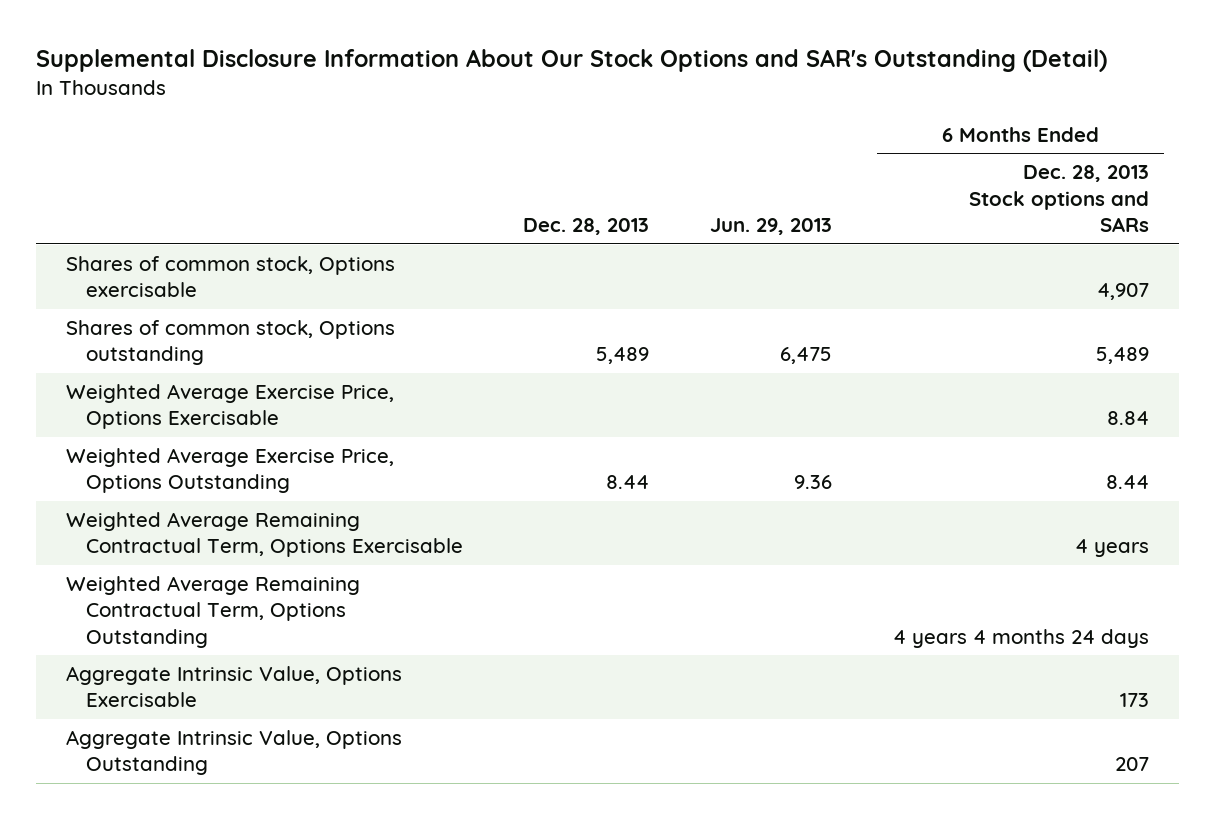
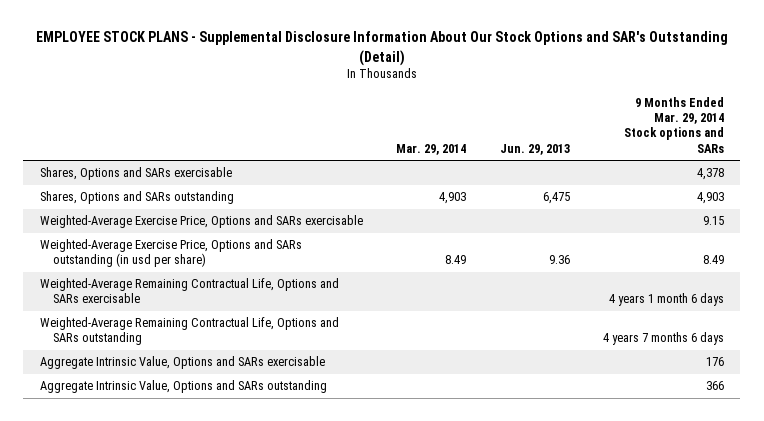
- Supplemental Disclosure Information About Our Stock Options and SAR's Outstanding (Detail)
+ EMPLOYEE STOCK PLANS - Supplemental Disclosure Information About Our Stock Options and SAR's Outstanding (Detail)
- | Dec. 28, 2013 | Jun. 29, 2013 | 6 Months Ended Dec. 28, 2013 Stock options and SARs
+ | Mar. 29, 2014 | Jun. 29, 2013 | 9 Months Ended Mar. 29, 2014 Stock options and SARs
- Shares of common stock, Options exercisable | | | 4,907
- Shares of common stock, Options outstanding | 5,489 | 6,475 | 5,489
- Weighted Average Exercise Price, Options Exercisable | | | 8.84
- Weighted Average Exercise Price, Options Outstanding | 8.44 | 9.36 | 8.44
- Weighted Average Remaining Contractual Term, Options Exercisable | | | 4 years
- Weighted Average Remaining Contractual Term, Options Outstanding | | | 4 years 4 months 24 days
- Aggregate Intrinsic Value, Options Exercisable | | | 173
- Aggregate Intrinsic Value, Options Outstanding | | | 207
+ Shares, Options and SARs exercisable | | | 4,378
+ Shares, Options and SARs outstanding | 4,903 | 6,475 | 4,903
+ Weighted-Average Exercise Price, Options and SARs exercisable | | | 9.15
+ Weighted-Average Exercise Price, Options and SARs outstanding (in usd per share) | 8.49 | 9.36 | 8.49
+ Weighted-Average Remaining Contractual Life, Options and SARs exercisable | | | 4 years 1 month 6 days
+ Weighted-Average Remaining Contractual Life, Options and SARs outstanding | | | 4 years 7 months 6 days
+ Aggregate Intrinsic Value, Options and SARs exercisable | | | 176
+ Aggregate Intrinsic Value, Options and SARs outstanding | | | 366

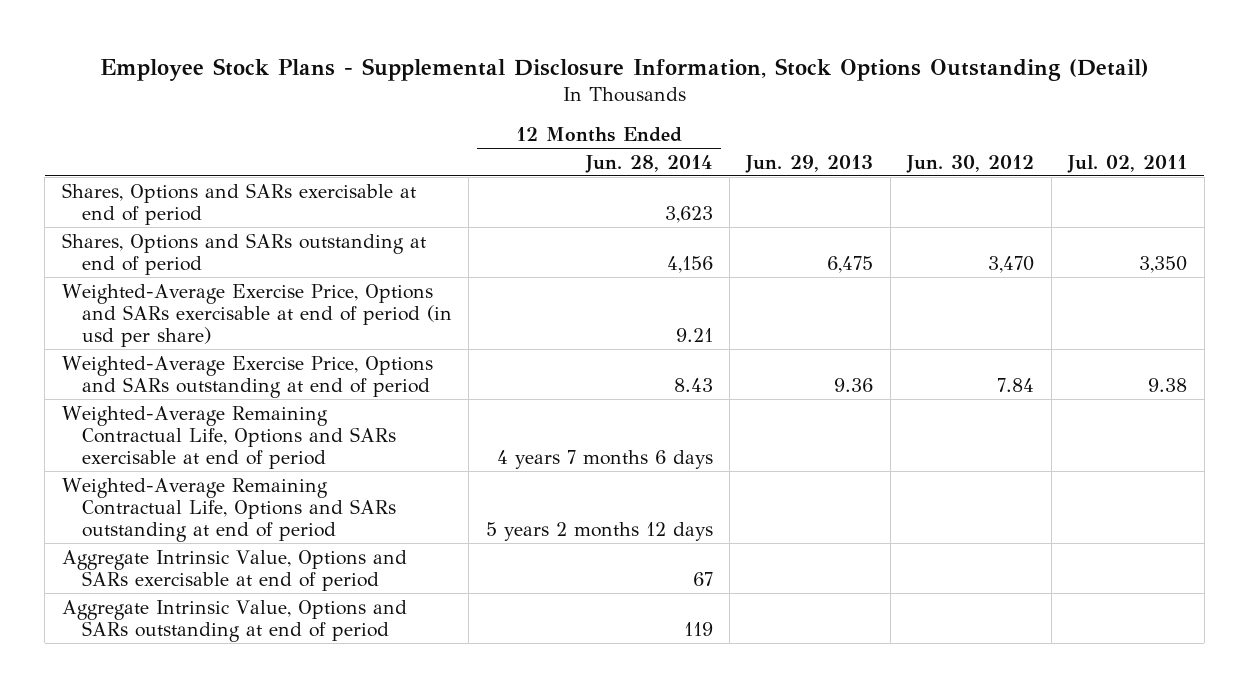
- EMPLOYEE STOCK PLANS - Supplemental Disclosure Information About Our Stock Options and SAR's Outstanding (Detail)
+ Employee Stock Plans - Supplemental Disclosure Information, Stock Options Outstanding (Detail)
- | Mar. 29, 2014 | Jun. 29, 2013 | 9 Months Ended Mar. 29, 2014 Stock options and SARs
+ | 12 Months Ended Jun. 28, 2014 | Jun. 29, 2013 | Jun. 30, 2012 | Jul. 02, 2011
- Shares, Options and SARs exercisable | | | 4,378
- Shares, Options and SARs outstanding | 4,903 | 6,475 | 4,903
- Weighted-Average Exercise Price, Options and SARs exercisable | | | 9.15
- Weighted-Average Exercise Price, Options and SARs outstanding (in usd per share) | 8.49 | 9.36 | 8.49
- Weighted-Average Remaining Contractual Life, Options and SARs exercisable | | | 4 years 1 month 6 days
- Weighted-Average Remaining Contractual Life, Options and SARs outstanding | | | 4 years 7 months 6 days
- Aggregate Intrinsic Value, Options and SARs exercisable | | | 176
- Aggregate Intrinsic Value, Options and SARs outstanding | | | 366
+ Shares, Options and SARs exercisable at end of period | 3,623 | | |
+ Shares, Options and SARs outstanding at end of period | 4,156 | 6,475 | 3,470 | 3,350
+ Weighted-Average Exercise Price, Options and SARs exercisable at end of period (in usd per share) | 9.21 | | |
+ Weighted-Average Exercise Price, Options and SARs outstanding at end of period | 8.43 | 9.36 | 7.84 | 9.38
+ Weighted-Average Remaining Contractual Life, Options and SARs exercisable at end of period | 4 years 7 months 6 days | | |
+ Weighted-Average Remaining Contractual Life, Options and SARs outstanding at end of period | 5 years 2 months 12 days | | |
+ Aggregate Intrinsic Value, Options and SARs exercisable at end of period | 67 | | |
+ Aggregate Intrinsic Value, Options and SARs outstanding at end of period | 119 | | |

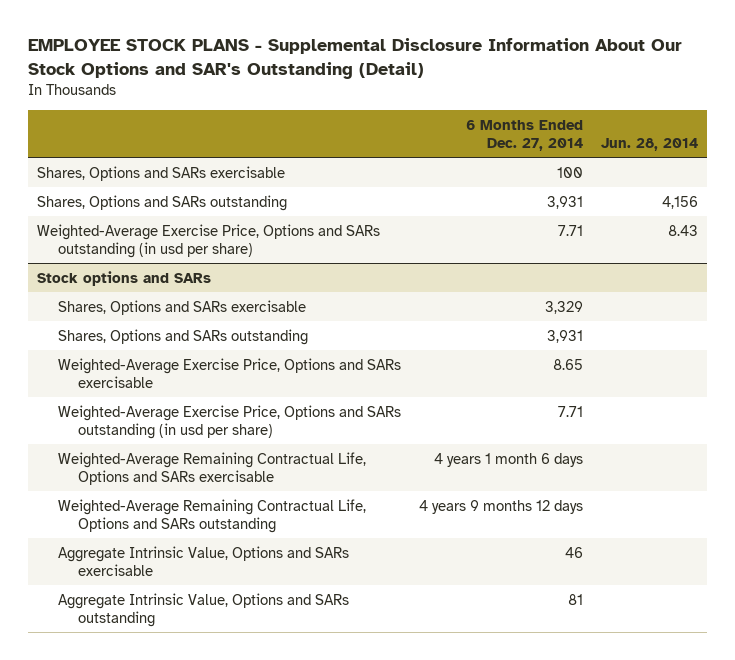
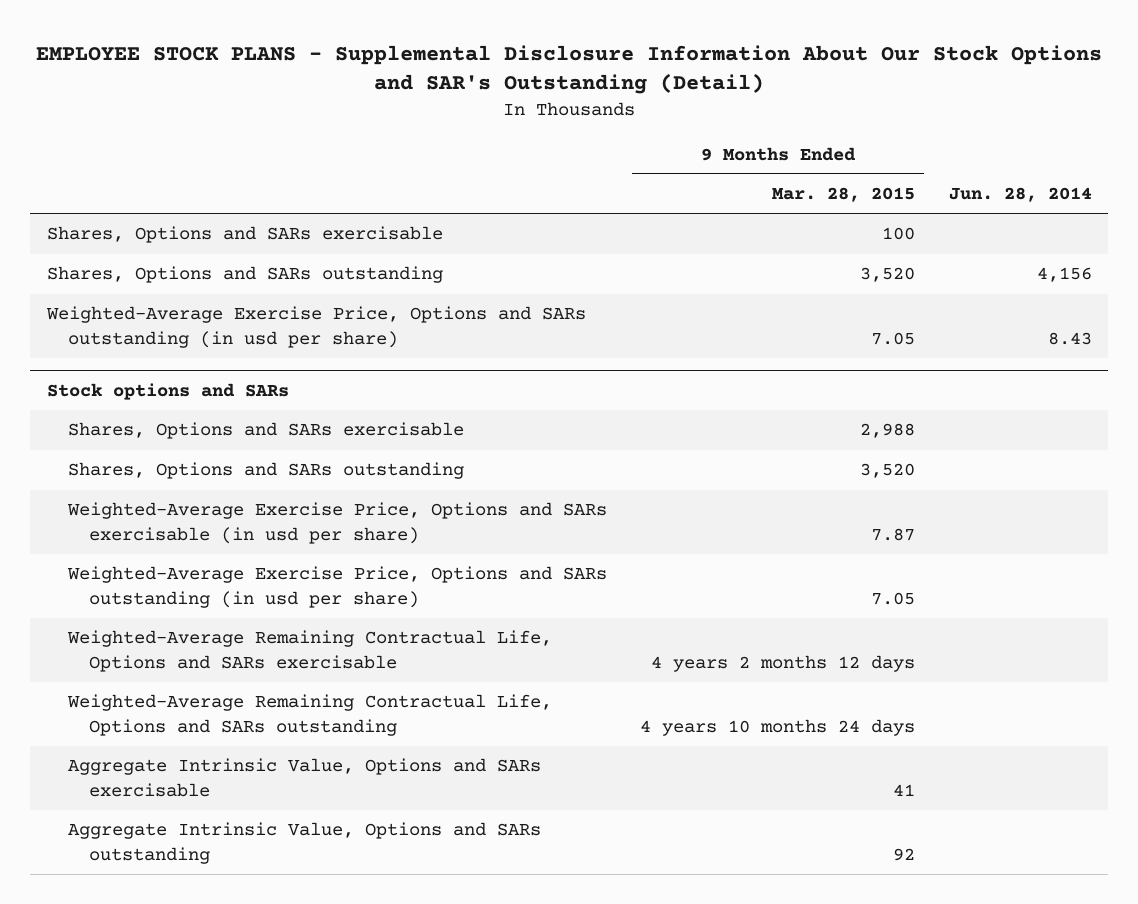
- | 6 Months Ended Dec. 27, 2014 | Jun. 28, 2014
+ | 9 Months Ended Mar. 28, 2015 | Jun. 28, 2014
@ Stock options and SARs
- Weighted-Average Exercise Price, Options and SARs exercisable | 8.65 |
+ Weighted-Average Exercise Price, Options and SARs exercisable (in usd per share) | 7.87 |

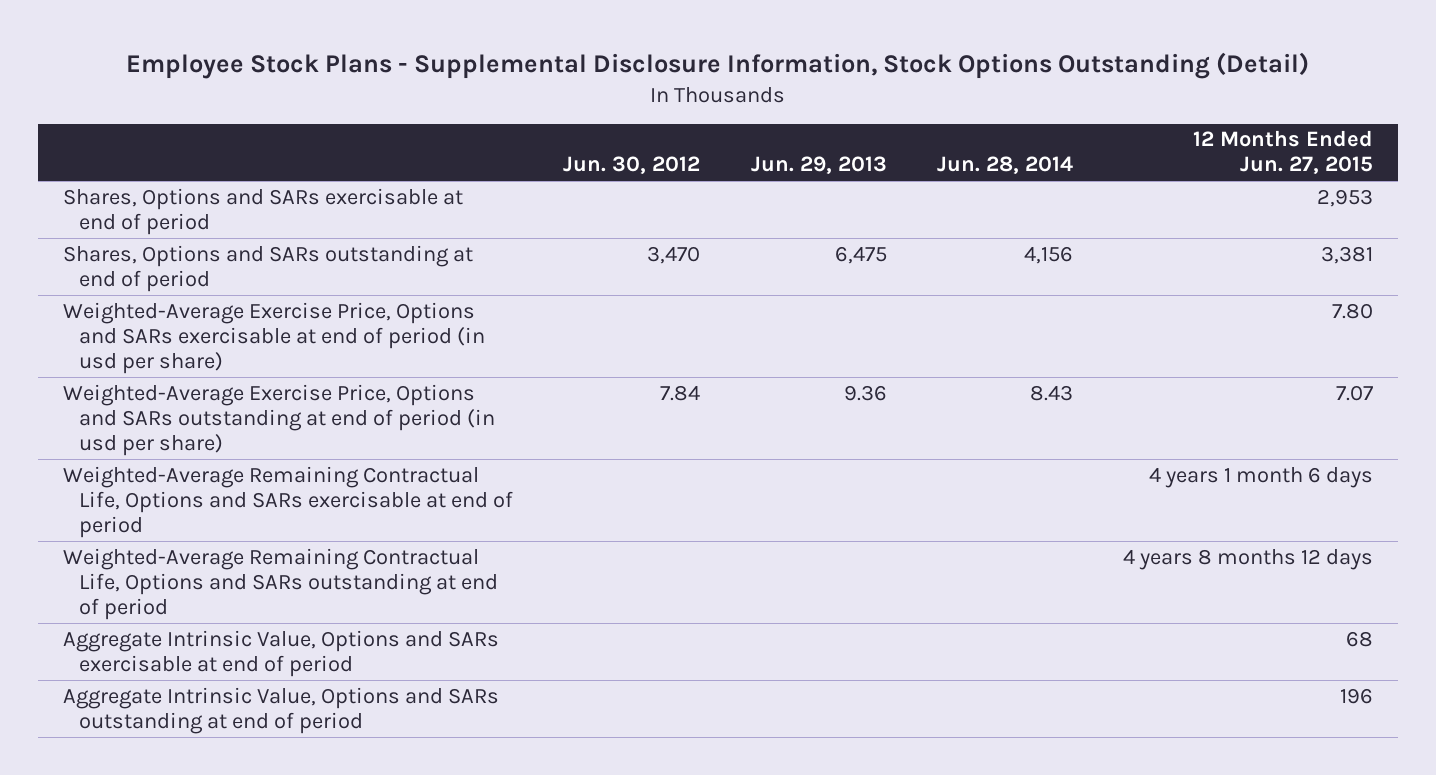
- EMPLOYEE STOCK PLANS - Supplemental Disclosure Information About Our Stock Options and SAR's Outstanding (Detail)
+ Employee Stock Plans - Supplemental Disclosure Information, Stock Options Outstanding (Detail)
- | 9 Months Ended Mar. 28, 2015 | Jun. 28, 2014
+ | Jun. 30, 2012 | Jun. 29, 2013 | Jun. 28, 2014 | 12 Months Ended Jun. 27, 2015
- Shares, Options and SARs exercisable | 100 |
- Shares, Options and SARs outstanding | 3,520 | 4,156
- Weighted-Average Exercise Price, Options and SARs outstanding (in usd per share) | 7.05 | 8.43
- Stock options and SARs
- Shares, Options and SARs exercisable | 2,988 |
- Shares, Options and SARs outstanding | 3,520 |
- Weighted-Average Exercise Price, Options and SARs exercisable (in usd per share) | 7.87 |
- Weighted-Average Exercise Price, Options and SARs outstanding (in usd per share) | 7.05 |
- Weighted-Average Remaining Contractual Life, Options and SARs exercisable | 4 years 2 months 12 days |
- Weighted-Average Remaining Contractual Life, Options and SARs outstanding | 4 years 10 months 24 days |
- Aggregate Intrinsic Value, Options and SARs exercisable | 41 |
- Aggregate Intrinsic Value, Options and SARs outstanding | 92 |
+ Shares, Options and SARs exercisable at end of period | | | | 2,953
+ Shares, Options and SARs outstanding at end of period | 3,470 | 6,475 | 4,156 | 3,381
+ Weighted-Average Exercise Price, Options and SARs exercisable at end of period (in usd per share) | | | | 7.80
+ Weighted-Average Exercise Price, Options and SARs outstanding at end of period (in usd per share) | 7.84 | 9.36 | 8.43 | 7.07
+ Weighted-Average Remaining Contractual Life, Options and SARs exercisable at end of period | | | | 4 years 1 month 6 days
+ Weighted-Average Remaining Contractual Life, Options and SARs outstanding at end of period | | | | 4 years 8 months 12 days
+ Aggregate Intrinsic Value, Options and SARs exercisable at end of period | | | | 68
+ Aggregate Intrinsic Value, Options and SARs outstanding at end of period | | | | 196

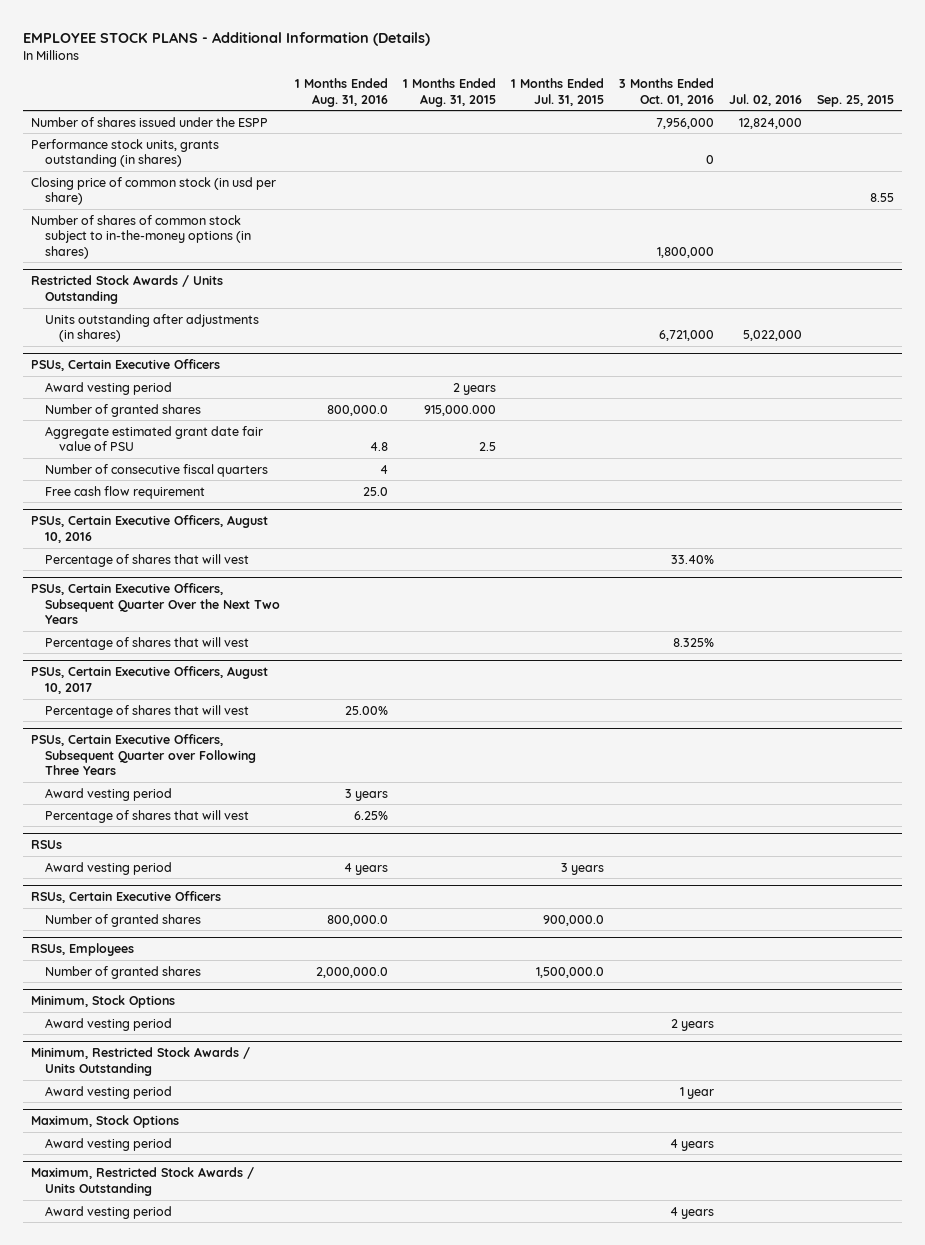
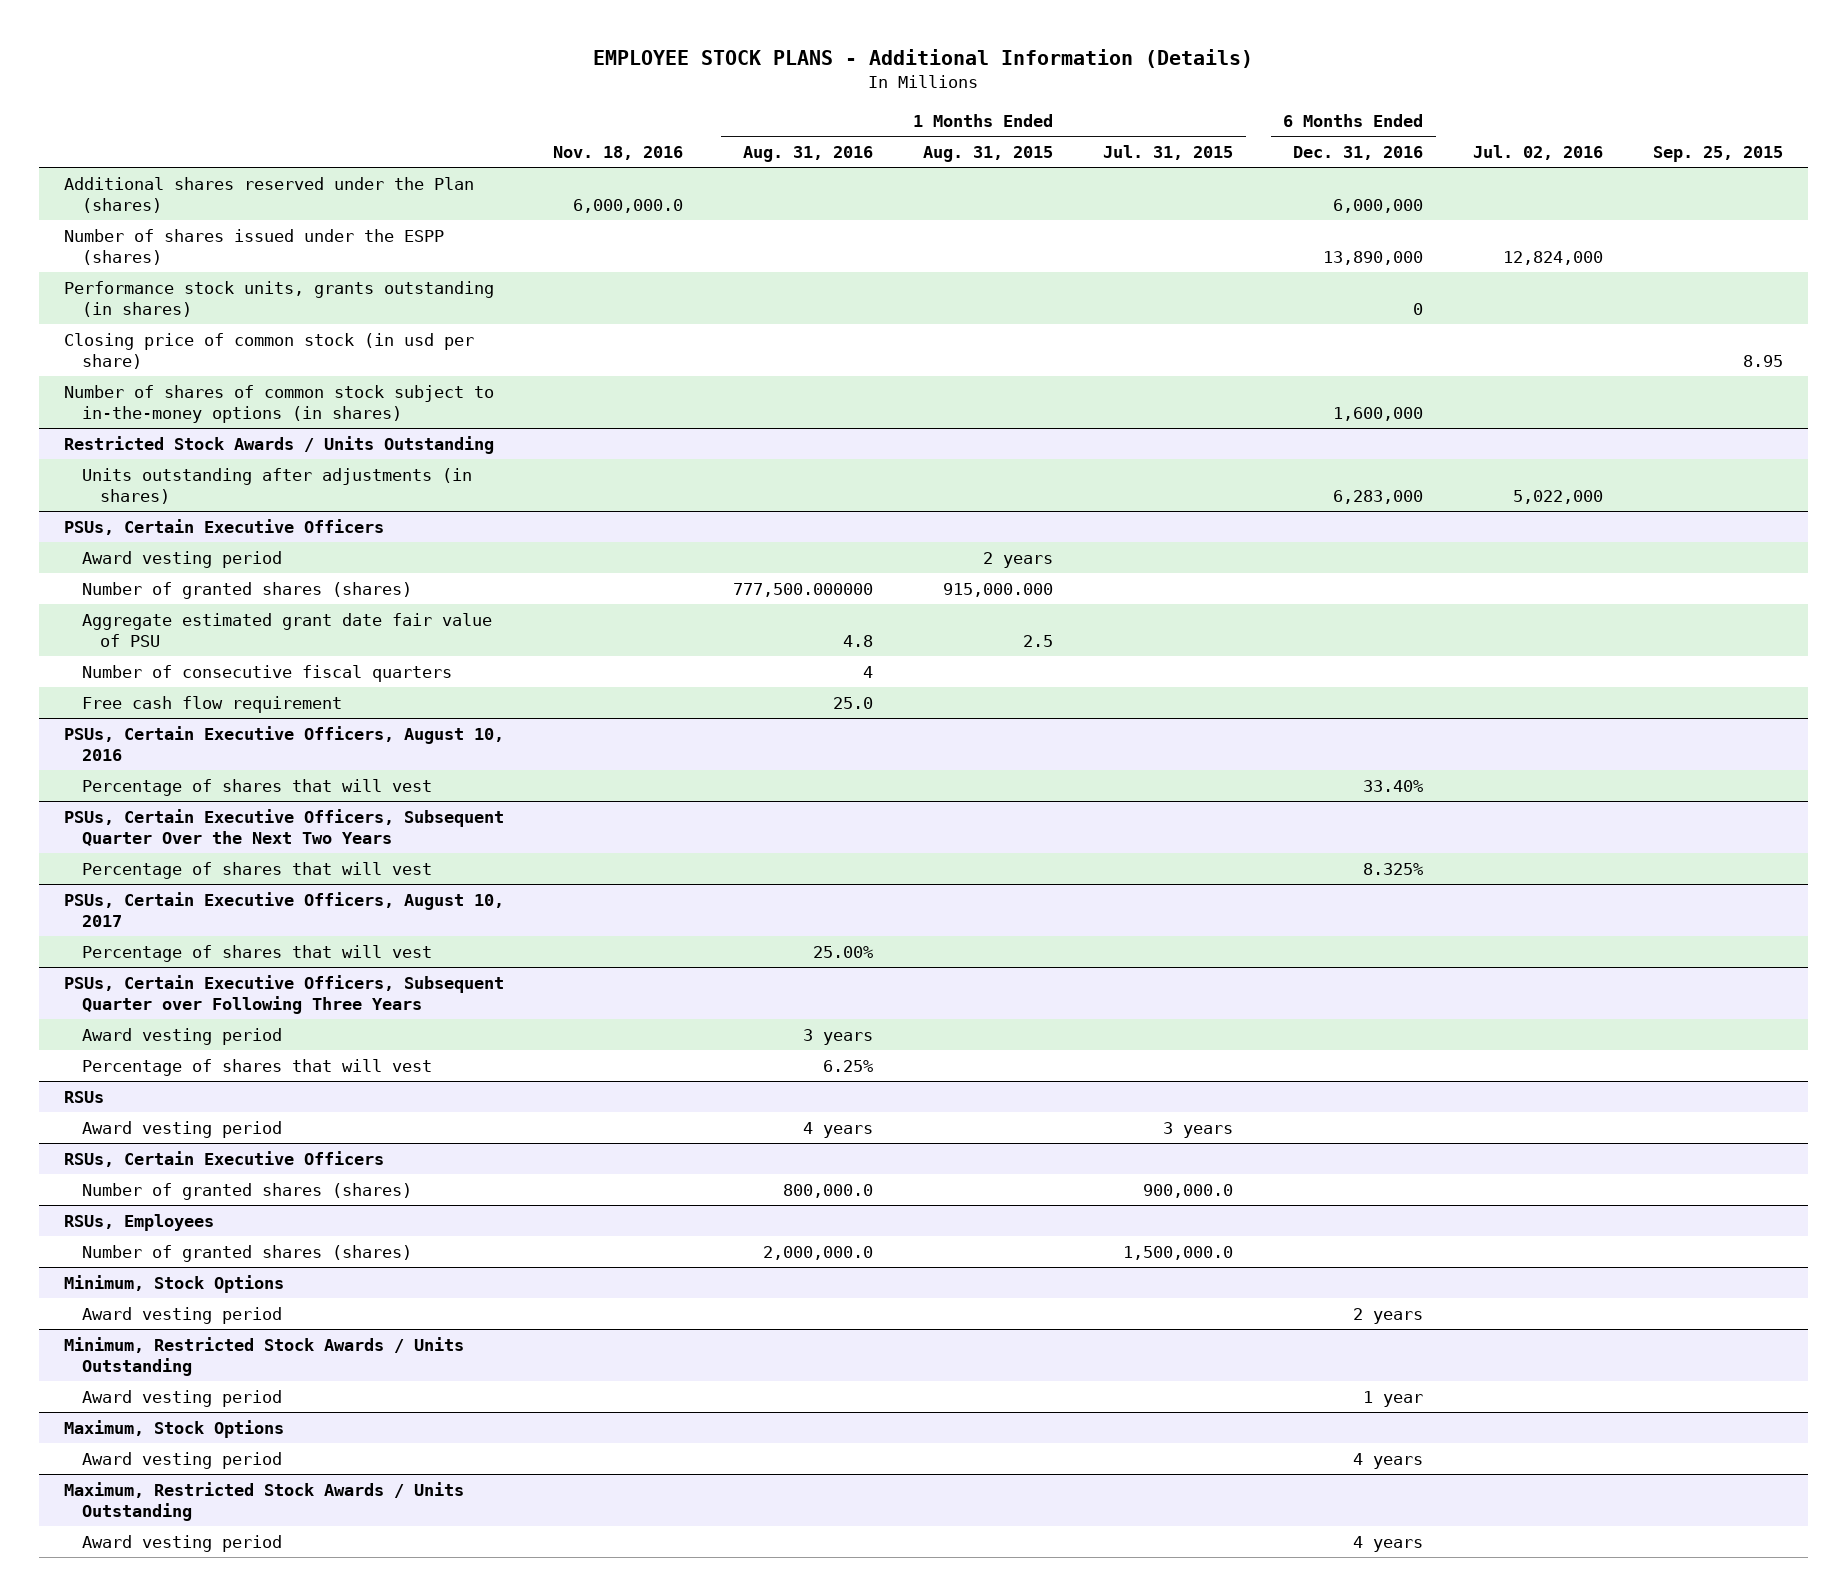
- | 1 Months Ended Aug. 31, 2016 | 1 Months Ended Aug. 31, 2015 | 1 Months Ended Jul. 31, 2015 | 3 Months Ended Oct. 01, 2016 | Jul. 02, 2016 | Sep. 25, 2015
+ | Nov. 18, 2016 | 1 Months Ended Aug. 31, 2016 | 1 Months Ended Aug. 31, 2015 | 1 Months Ended Jul. 31, 2015 | 6 Months Ended Dec. 31, 2016 | Jul. 02, 2016 | Sep. 25, 2015
- Number of shares issued under the ESPP | | | | 7,956,000 | 12,824,000 |
+ Additional shares reserved under the Plan (shares) | 6,000,000.0 | | | | 6,000,000 | |
+ Number of shares issued under the ESPP (shares) | | | | | 13,890,000 | 12,824,000 |
- Closing price of common stock (in usd per share) | | | | | | 8.55
+ Closing price of common stock (in usd per share) | | | | | | | 8.95
@ PSUs, Certain Executive Officers
- Number of granted shares | 800,000.0 | 915,000.000 | | | |
+ Number of granted shares (shares) | | 777,500.000000 | 915,000.000 | | | |
@ RSUs, Certain Executive Officers
- Number of granted shares | 800,000.0 | | 900,000.0 | | |
+ Number of granted shares (shares) | | 800,000.0 | | 900,000.0 | | |
@ RSUs, Employees
- Number of granted shares | 2,000,000.0 | | 1,500,000.0 | | |
+ Number of granted shares (shares) | | 2,000,000.0 | | 1,500,000.0 | | |

